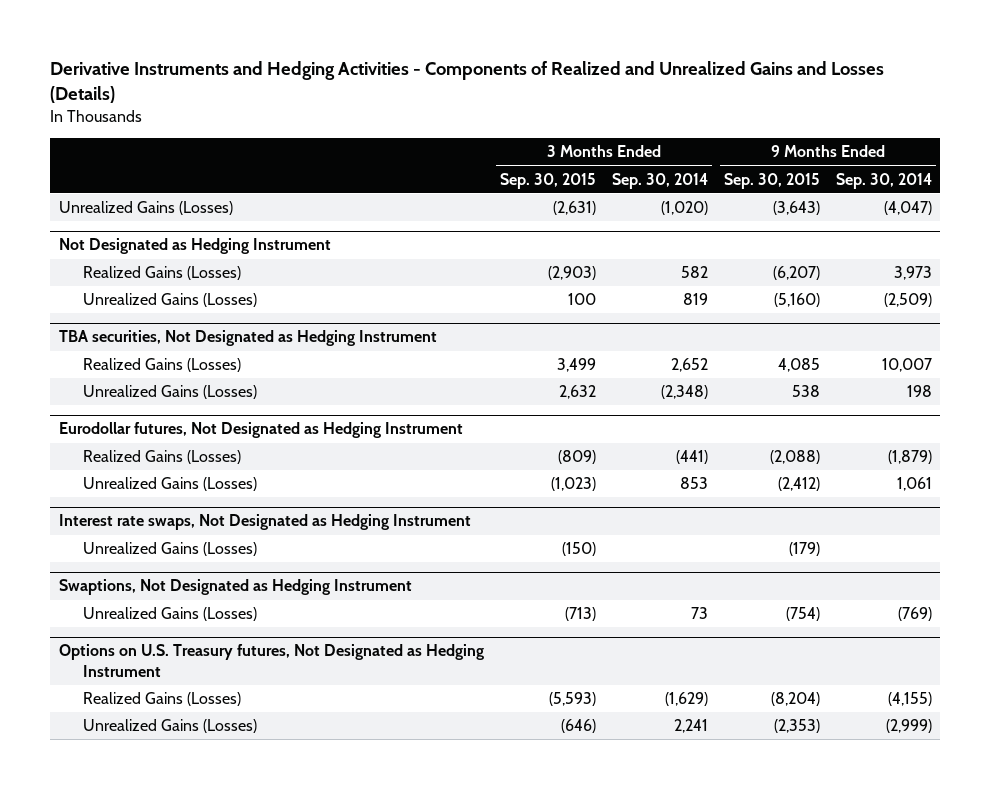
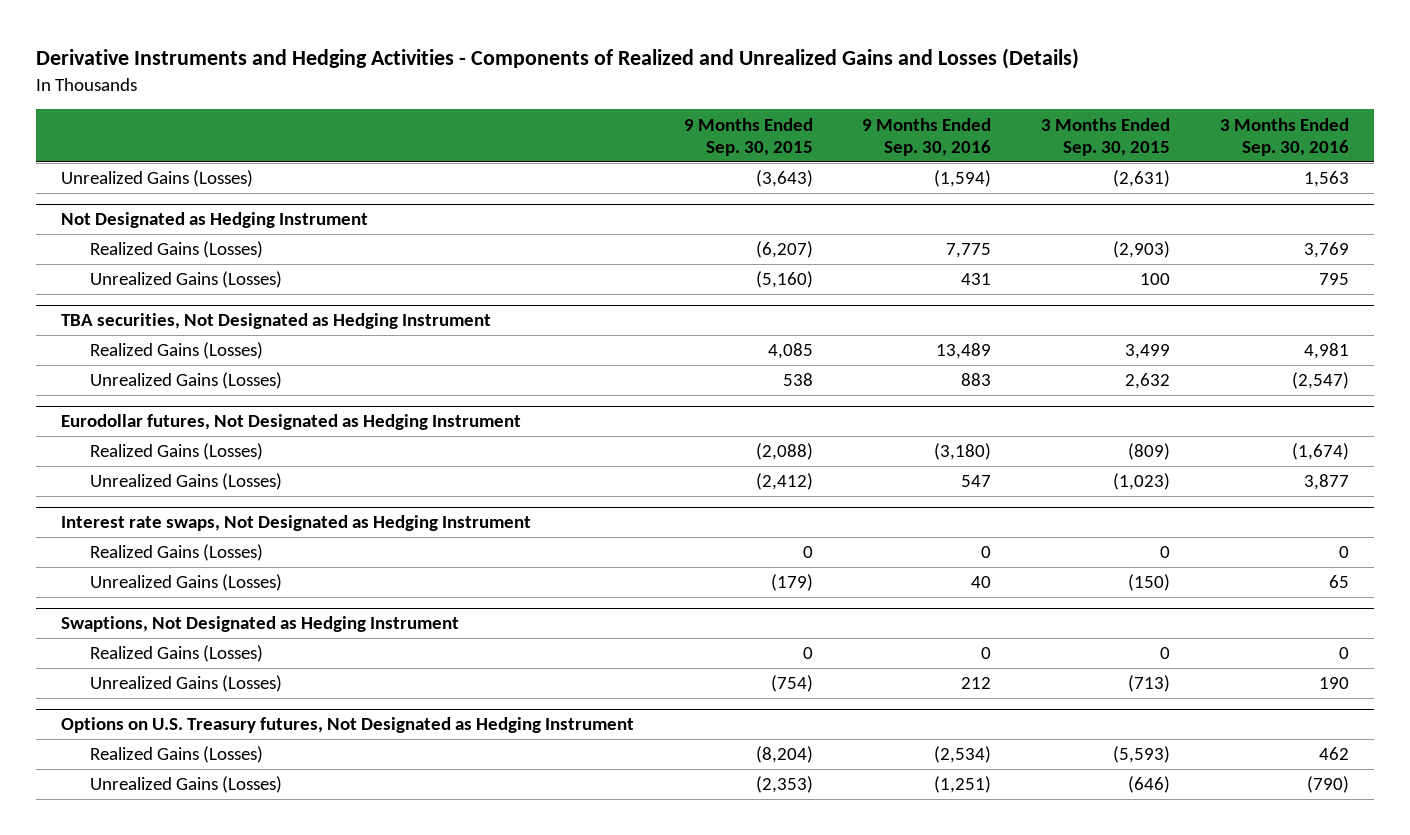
- | 3 Months Ended Sep. 30, 2015 | 3 Months Ended Sep. 30, 2014 | 9 Months Ended Sep. 30, 2015 | 9 Months Ended Sep. 30, 2014
+ | 9 Months Ended Sep. 30, 2015 | 9 Months Ended Sep. 30, 2016 | 3 Months Ended Sep. 30, 2015 | 3 Months Ended Sep. 30, 2016
@ Interest rate swaps, Not Designated as Hedging Instrument
+ Realized Gains (Losses) | 0 | 0 | 0 | 0
@ Swaptions, Not Designated as Hedging Instrument
+ Realized Gains (Losses) | 0 | 0 | 0 | 0

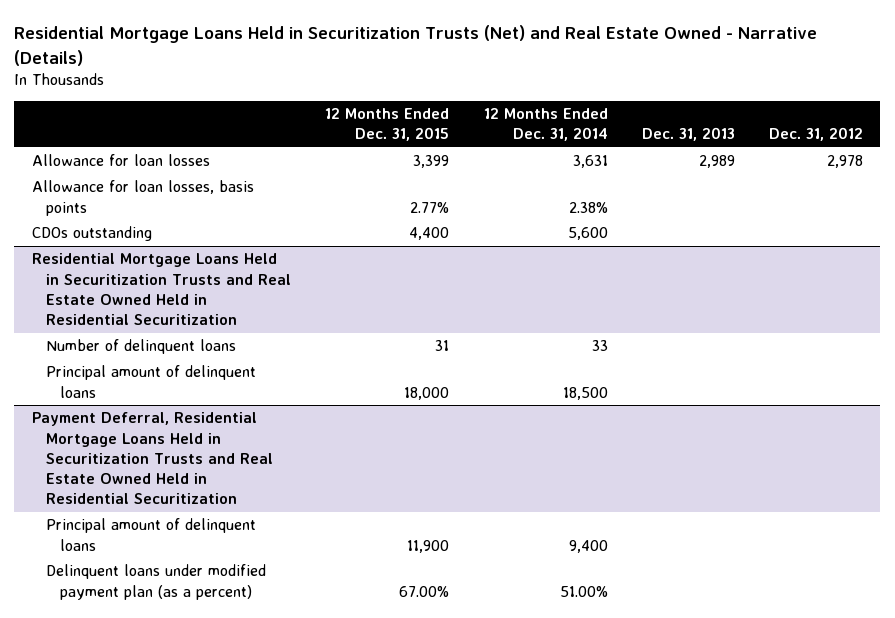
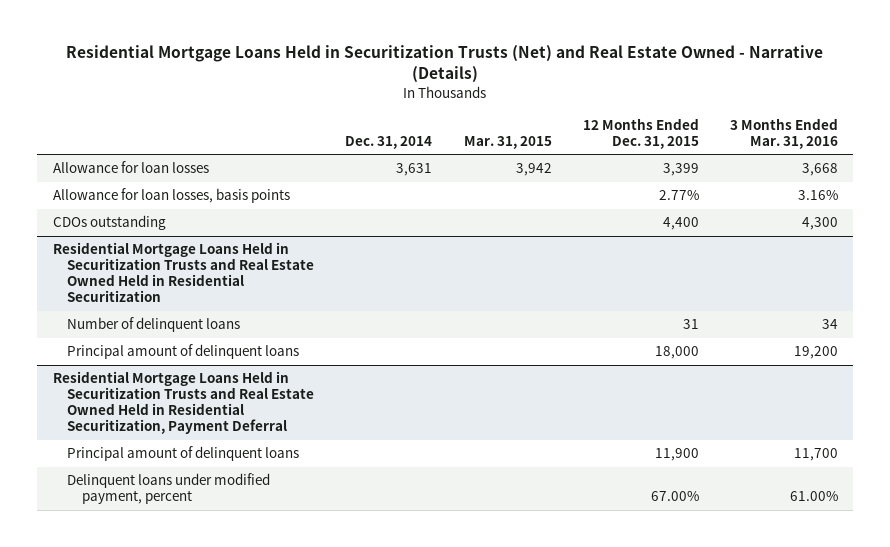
- | 12 Months Ended Dec. 31, 2015 | 12 Months Ended Dec. 31, 2014 | Dec. 31, 2013 | Dec. 31, 2012
+ | Dec. 31, 2014 | Mar. 31, 2015 | 12 Months Ended Dec. 31, 2015 | 3 Months Ended Mar. 31, 2016
- Payment Deferral, Residential Mortgage Loans Held in Securitization Trusts and Real Estate Owned Held in Residential Securitization
+ Residential Mortgage Loans Held in Securitization Trusts and Real Estate Owned Held in Residential Securitization, Payment Deferral
- Delinquent loans under modified payment plan (as a percent) | 67.00% | 51.00% | |
+ Delinquent loans under modified payment, percent | | | 67.00% | 61.00%

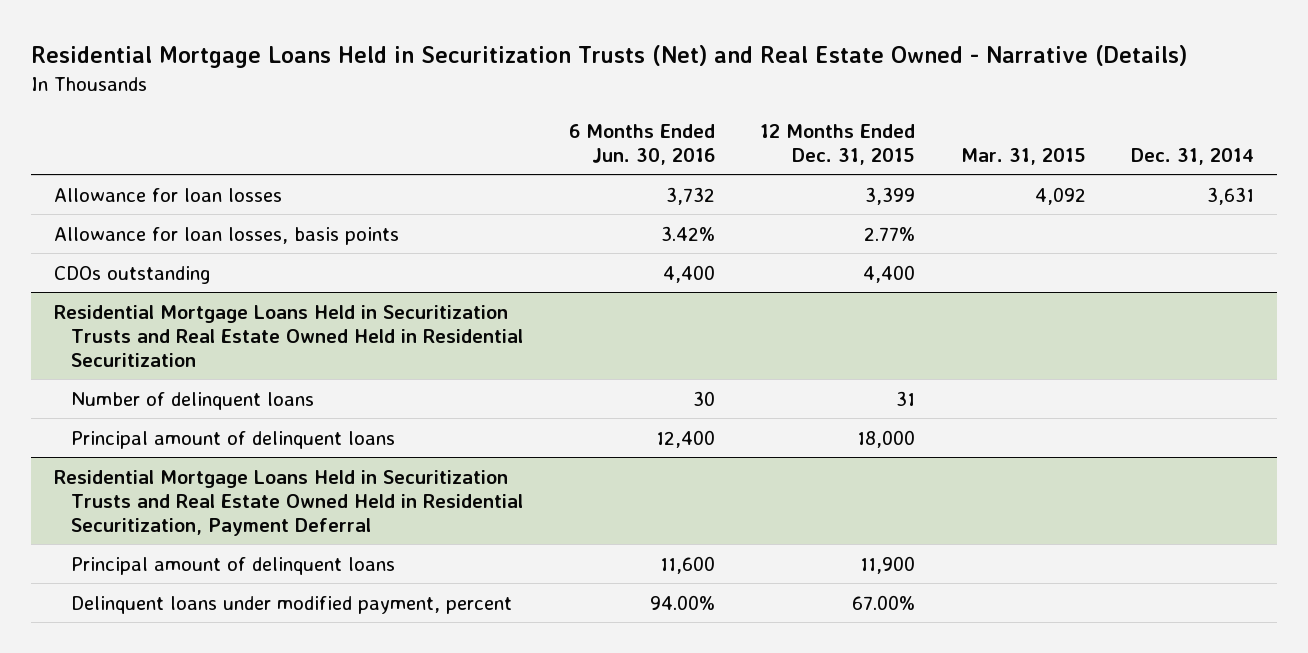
- | Dec. 31, 2014 | Mar. 31, 2015 | 12 Months Ended Dec. 31, 2015 | 3 Months Ended Mar. 31, 2016
+ | 6 Months Ended Jun. 30, 2016 | 12 Months Ended Dec. 31, 2015 | Mar. 31, 2015 | Dec. 31, 2014
- Allowance for loan losses | 3,631 | 3,942 | 3,399 | 3,668
+ Allowance for loan losses | 3,732 | 3,399 | 4,092 | 3,631

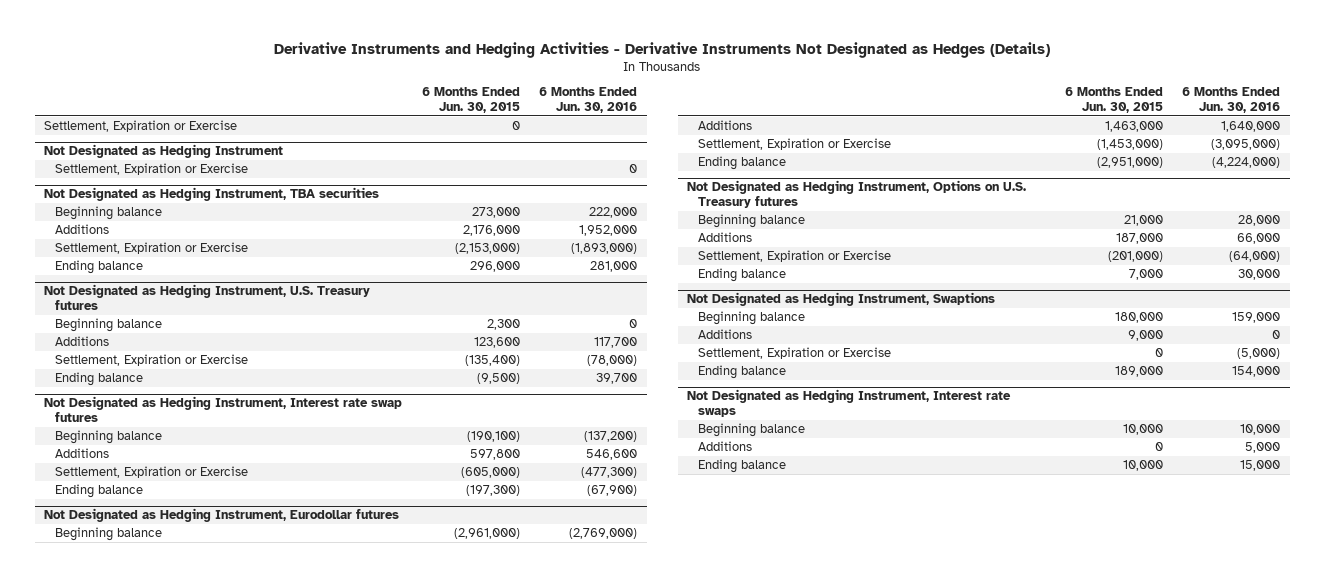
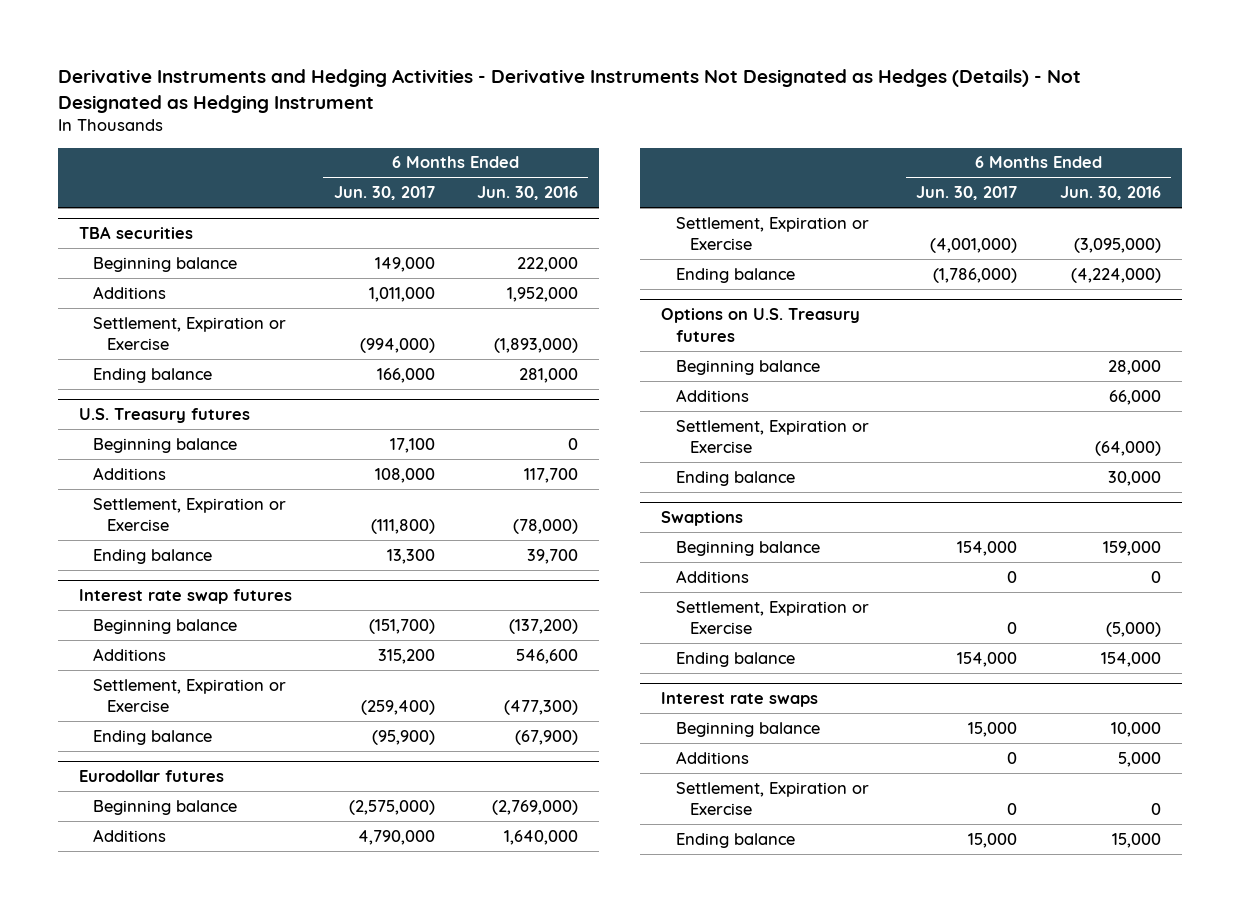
- Derivative Instruments and Hedging Activities - Derivative Instruments Not Designated as Hedges (Details)
+ Derivative Instruments and Hedging Activities - Derivative Instruments Not Designated as Hedges (Details) - Not Designated as Hedging Instrument
- | 6 Months Ended Jun. 30, 2015 | 6 Months Ended Jun. 30, 2016
+ | 6 Months Ended Jun. 30, 2017 | 6 Months Ended Jun. 30, 2016
- Settlement, Expiration or Exercise | 0 |
- Not Designated as Hedging Instrument
- Settlement, Expiration or Exercise | | 0
- Not Designated as Hedging Instrument, TBA securities
+ TBA securities
- Not Designated as Hedging Instrument, U.S. Treasury futures
+ U.S. Treasury futures
- Not Designated as Hedging Instrument, Interest rate swap futures
+ Interest rate swap futures
- Not Designated as Hedging Instrument, Eurodollar futures
+ Eurodollar futures
- Not Designated as Hedging Instrument, Options on U.S. Treasury futures
+ Options on U.S. Treasury futures
- Not Designated as Hedging Instrument, Swaptions
+ Swaptions
- Not Designated as Hedging Instrument, Interest rate swaps
+ Interest rate swaps
+ Settlement, Expiration or Exercise | 0 | 0

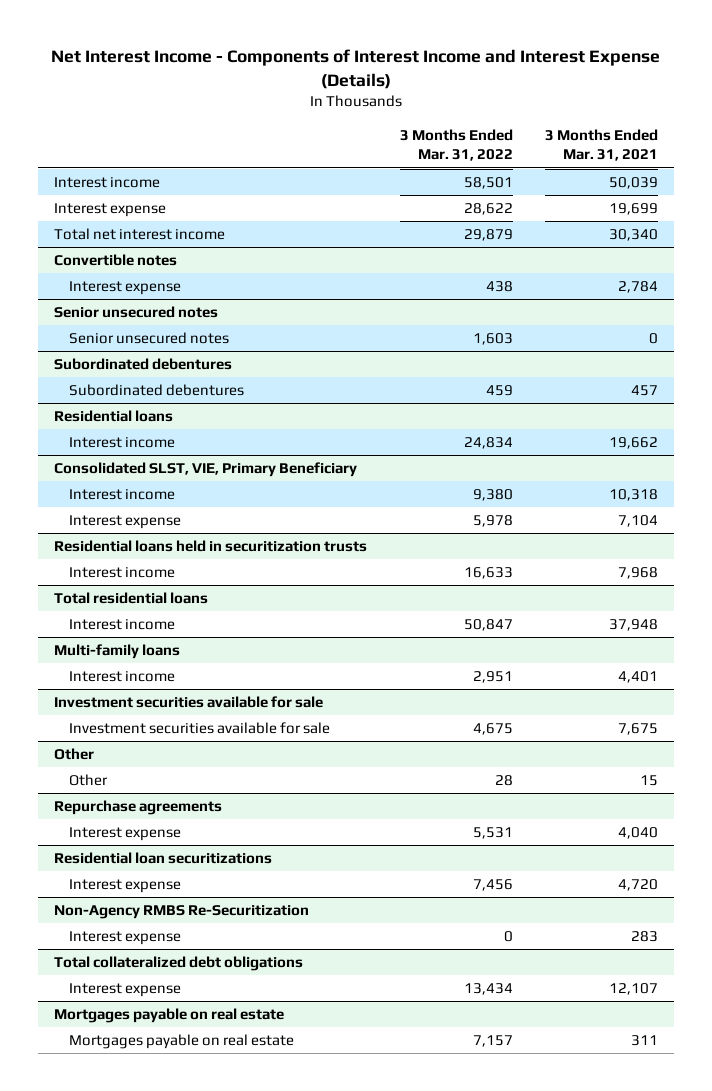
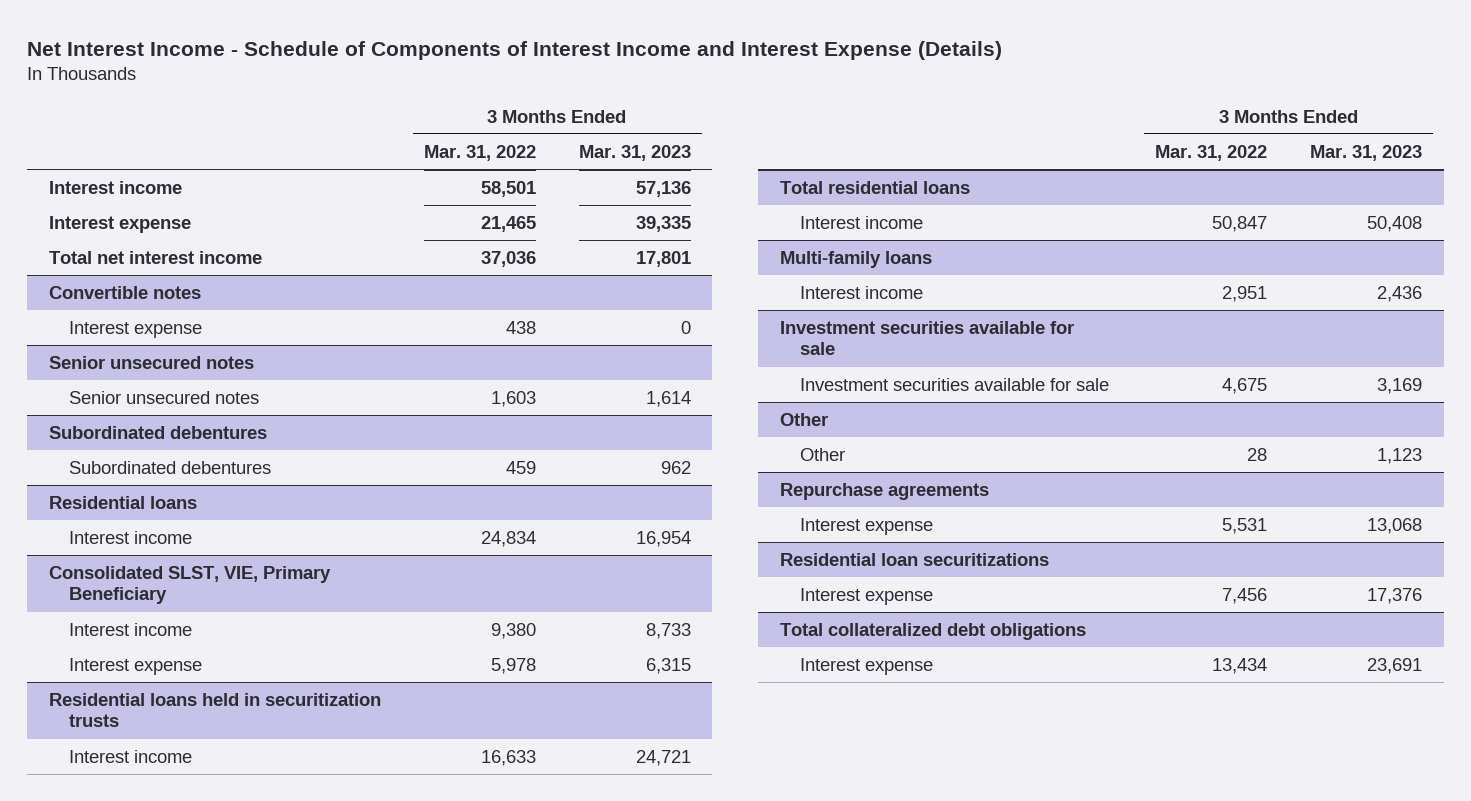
- Net Interest Income - Components of Interest Income and Interest Expense (Details)
+ Net Interest Income - Schedule of Components of Interest Income and Interest Expense (Details)
- | 3 Months Ended Mar. 31, 2022 | 3 Months Ended Mar. 31, 2021
+ | 3 Months Ended Mar. 31, 2022 | 3 Months Ended Mar. 31, 2023
- Interest expense | 28,622 | 19,699
- Total net interest income | 29,879 | 30,340
+ Interest expense | 21,465 | 39,335
+ Total net interest income | 37,036 | 17,801
- Non-Agency RMBS Re-Securitization
- Interest expense | 0 | 283
- Mortgages payable on real estate
- Mortgages payable on real estate | 7,157 | 311

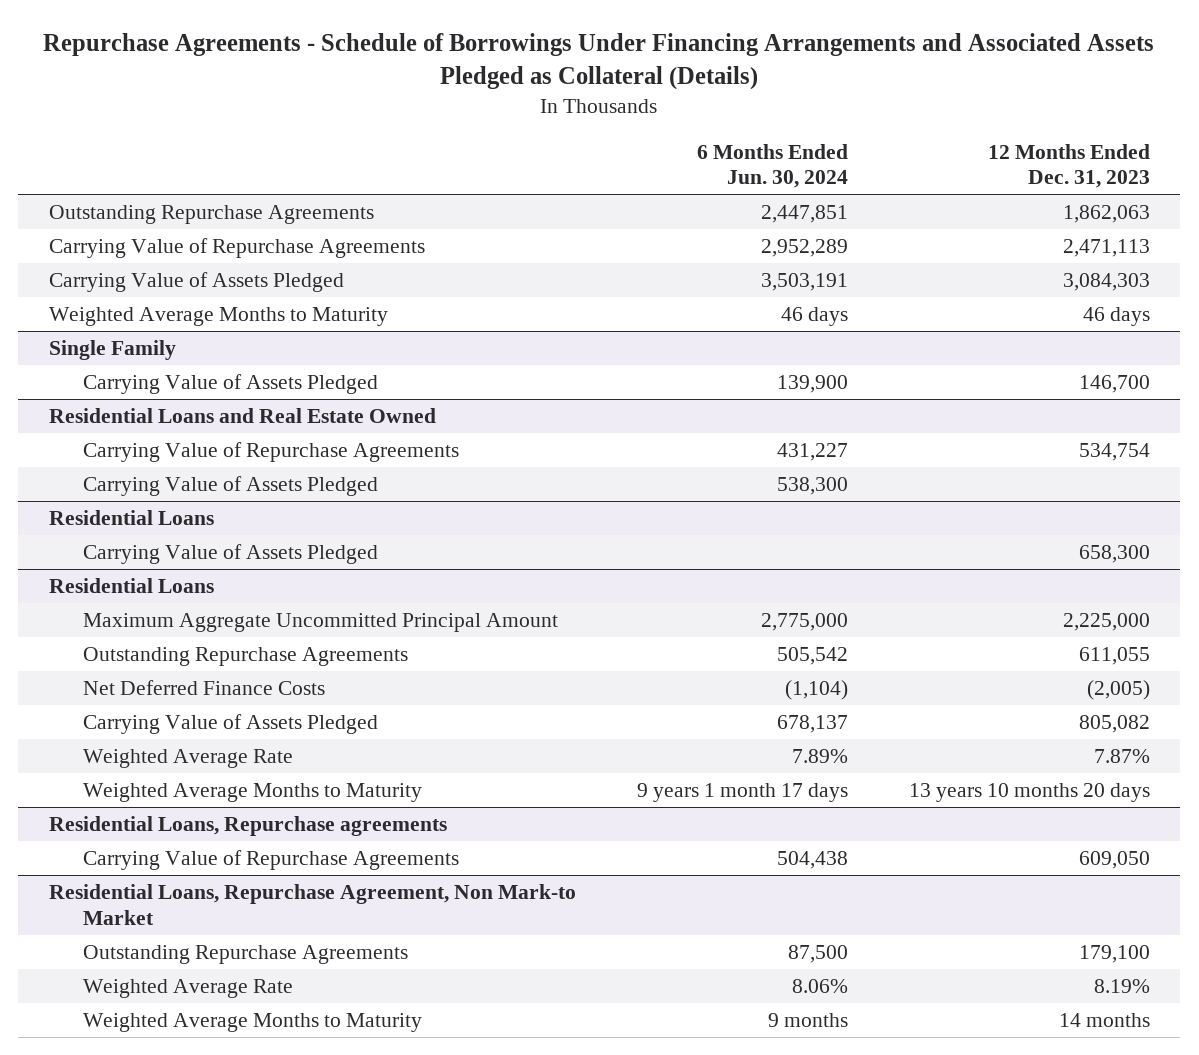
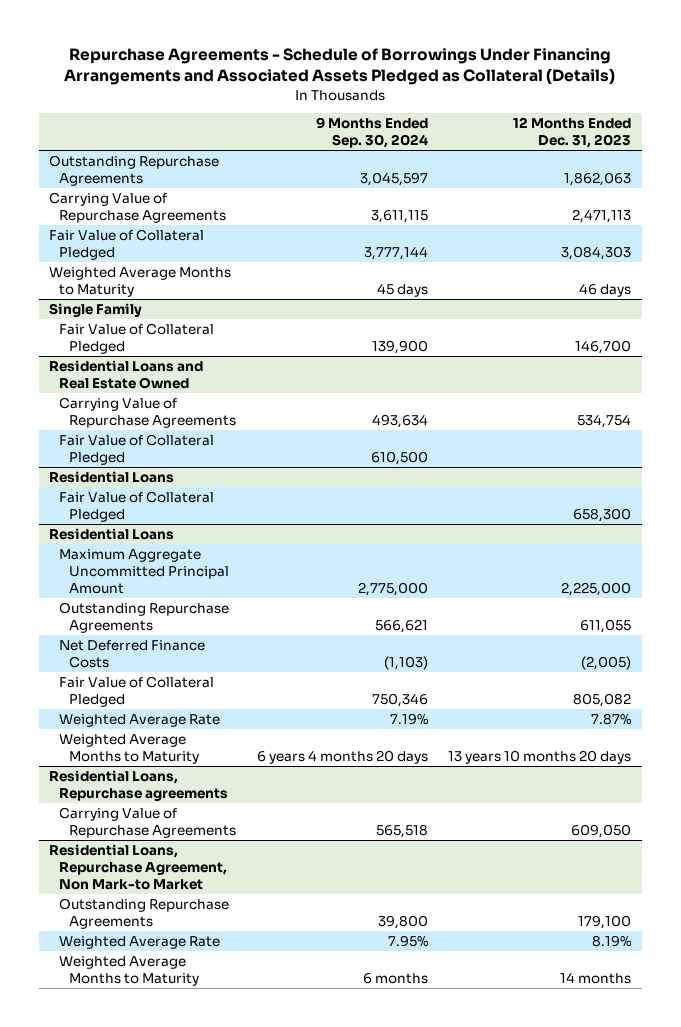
- | 6 Months Ended Jun. 30, 2024 | 12 Months Ended Dec. 31, 2023
+ | 9 Months Ended Sep. 30, 2024 | 12 Months Ended Dec. 31, 2023
- Carrying Value of Assets Pledged | 3,503,191 | 3,084,303
+ Fair Value of Collateral Pledged | 3,777,144 | 3,084,303
@ Single Family
- Carrying Value of Assets Pledged | 139,900 | 146,700
+ Fair Value of Collateral Pledged | 139,900 | 146,700
@ Residential Loans and Real Estate Owned
- Carrying Value of Assets Pledged | 538,300 |
+ Fair Value of Collateral Pledged | 610,500 |
@ Residential Loans
- Carrying Value of Assets Pledged | | 658,300
+ Fair Value of Collateral Pledged | | 658,300
- Carrying Value of Assets Pledged | 678,137 | 805,082
+ Fair Value of Collateral Pledged | 750,346 | 805,082

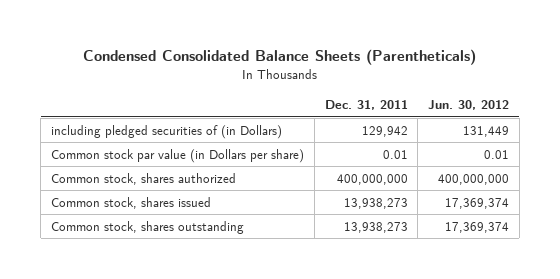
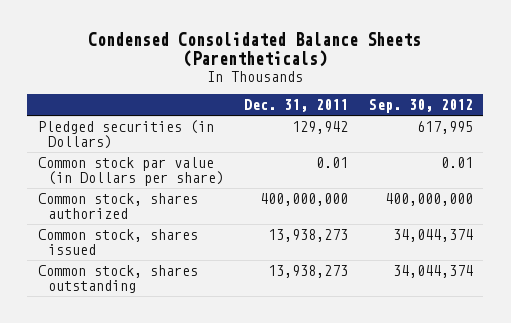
- | Dec. 31, 2011 | Jun. 30, 2012
+ | Dec. 31, 2011 | Sep. 30, 2012
- including pledged securities of (in Dollars) | 129,942 | 131,449
+ Pledged securities (in Dollars) | 129,942 | 617,995

